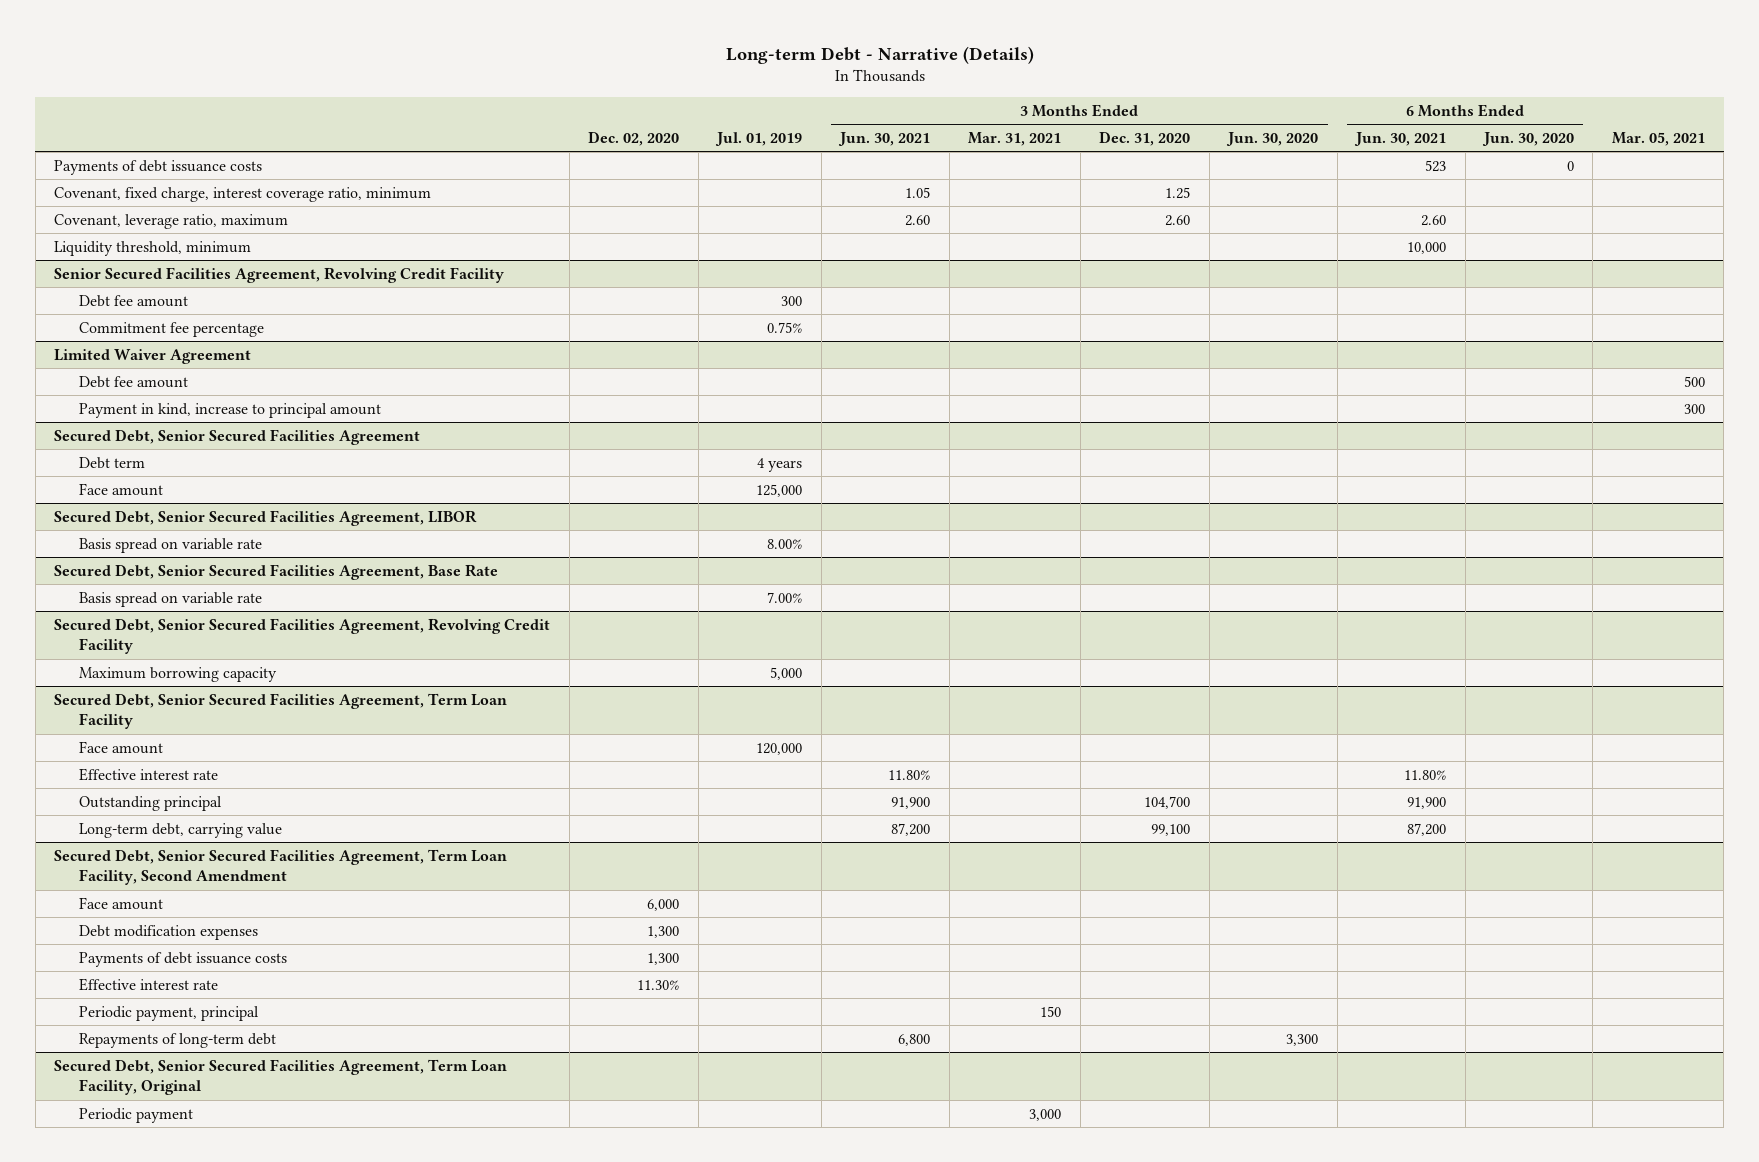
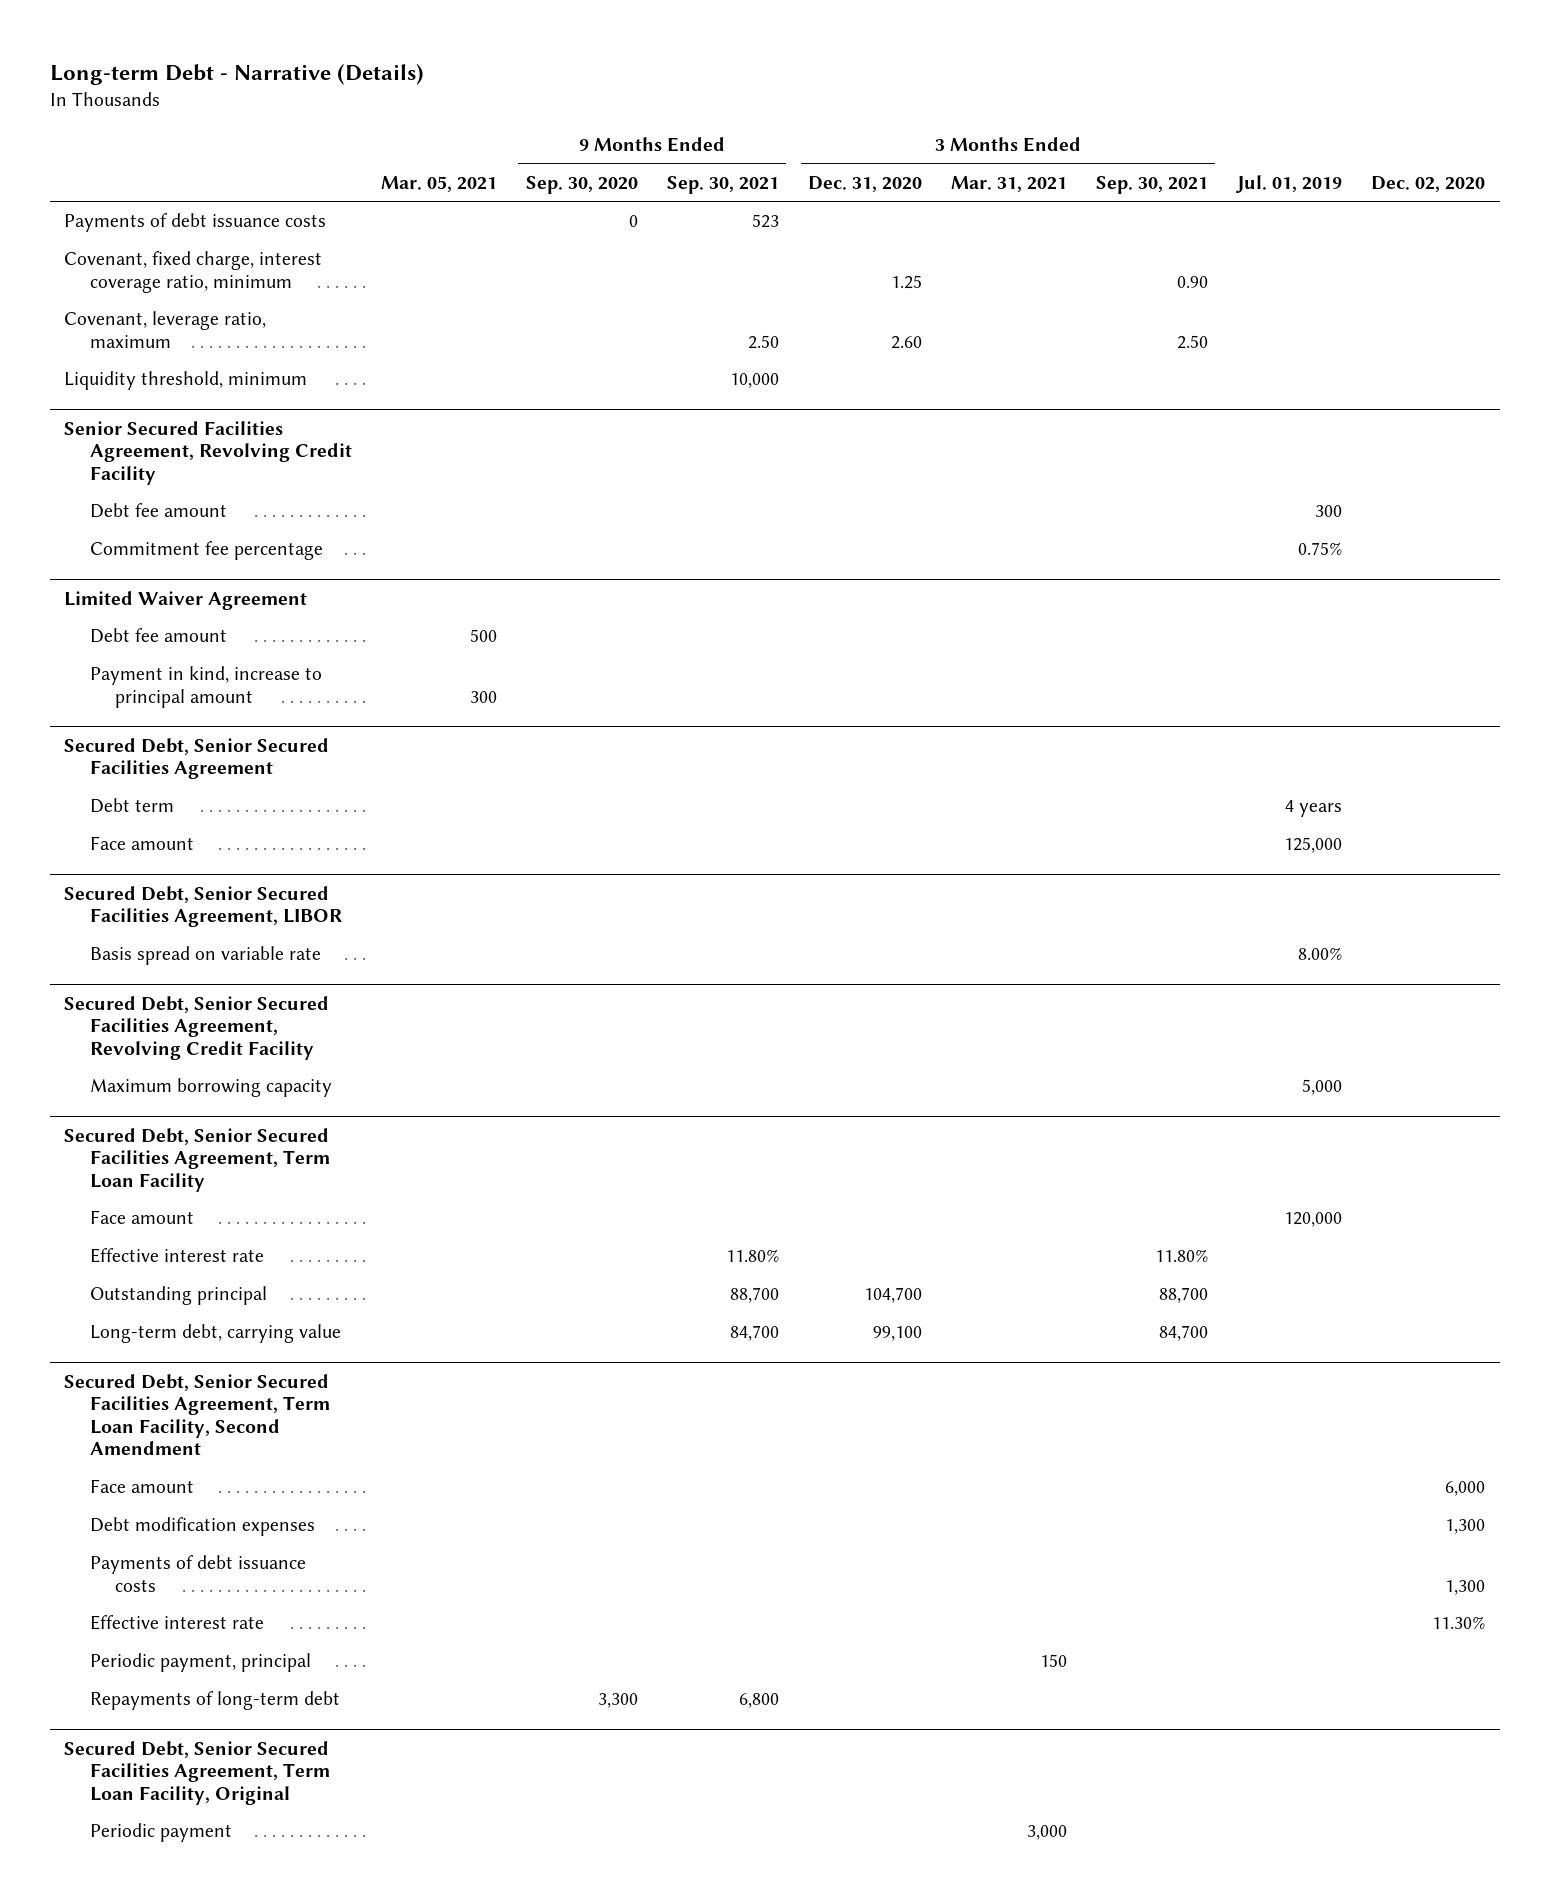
- | Dec. 02, 2020 | Jul. 01, 2019 | 3 Months Ended Jun. 30, 2021 | 3 Months Ended Mar. 31, 2021 | 3 Months Ended Dec. 31, 2020 | 3 Months Ended Jun. 30, 2020 | 6 Months Ended Jun. 30, 2021 | 6 Months Ended Jun. 30, 2020 | Mar. 05, 2021
+ | Mar. 05, 2021 | 9 Months Ended Sep. 30, 2020 | 9 Months Ended Sep. 30, 2021 | 3 Months Ended Dec. 31, 2020 | 3 Months Ended Mar. 31, 2021 | 3 Months Ended Sep. 30, 2021 | Jul. 01, 2019 | Dec. 02, 2020
- Secured Debt, Senior Secured Facilities Agreement, Base Rate
- Basis spread on variable rate | | 7.00% | | | | | | |

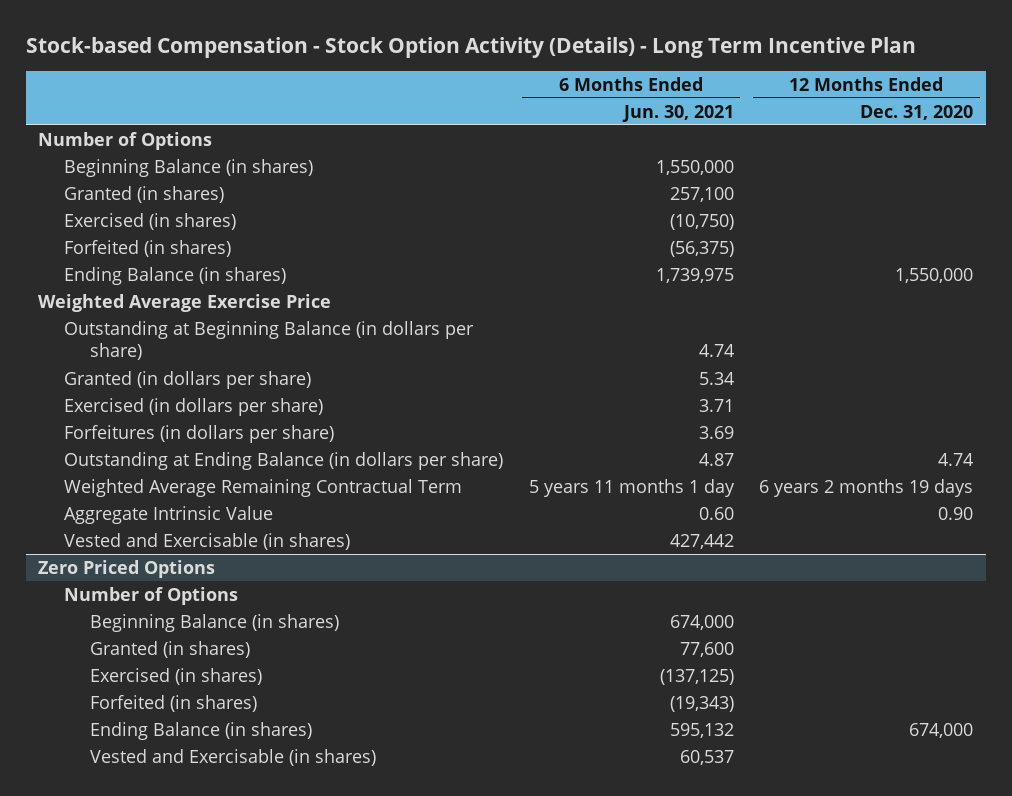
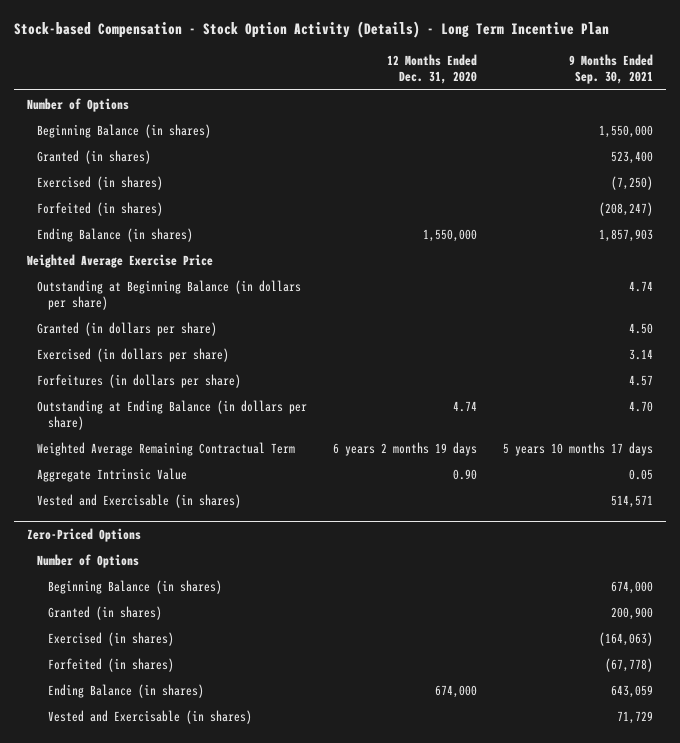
- | 6 Months Ended Jun. 30, 2021 | 12 Months Ended Dec. 31, 2020
+ | 12 Months Ended Dec. 31, 2020 | 9 Months Ended Sep. 30, 2021
- Zero Priced Options
+ Zero-Priced Options

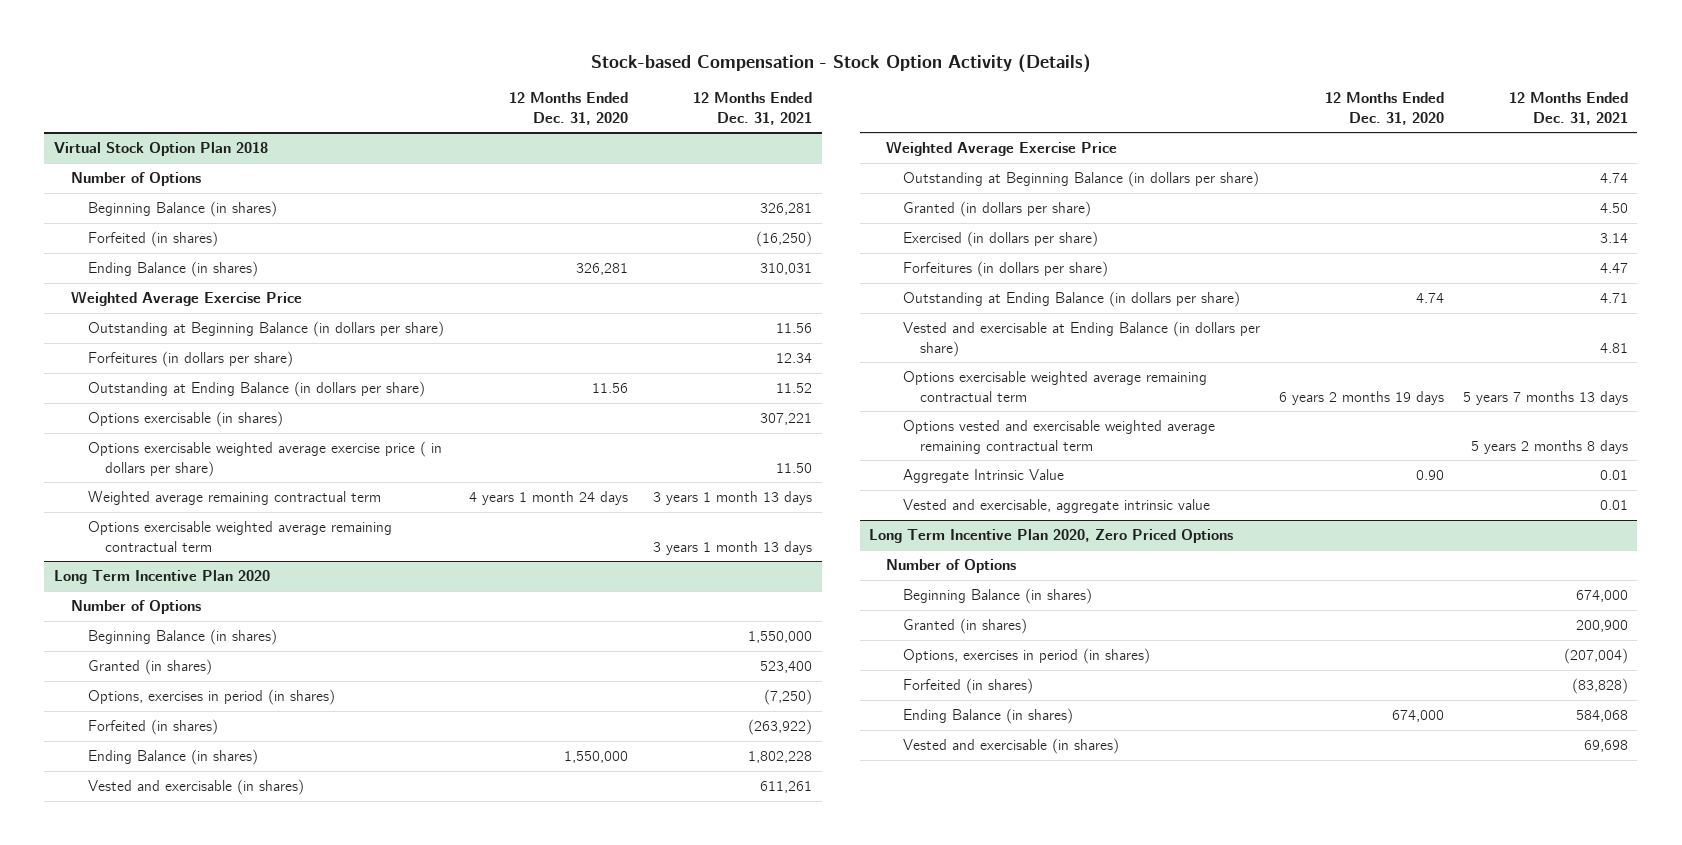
- Stock-based Compensation - Stock Option Activity (Details) - Long Term Incentive Plan
+ Stock-based Compensation - Stock Option Activity (Details)
- | 12 Months Ended Dec. 31, 2020 | 9 Months Ended Sep. 30, 2021
+ | 12 Months Ended Dec. 31, 2020 | 12 Months Ended Dec. 31, 2021
+ Virtual Stock Option Plan 2018
+ Number of Options
+ Beginning Balance (in shares) | | 326,281
+ Forfeited (in shares) | | (16,250)
+ Ending Balance (in shares) | 326,281 | 310,031
+ Weighted Average Exercise Price
+ Outstanding at Beginning Balance (in dollars per share) | | 11.56
+ Forfeitures (in dollars per share) | | 12.34
+ Outstanding at Ending Balance (in dollars per share) | 11.56 | 11.52
+ Options exercisable (in shares) | | 307,221
+ Options exercisable weighted average exercise price ( in dollars per share) | | 11.50
+ Weighted average remaining contractual term | 4 years 1 month 24 days | 3 years 1 month 13 days
+ Options exercisable weighted average remaining contractual term | | 3 years 1 month 13 days
+ Long Term Incentive Plan 2020
- Exercised (in shares) | | (7,250)
+ Options, exercises in period (in shares) | | (7,250)
+ Vested and exercisable (in shares) | | 611,261
- Weighted Average Remaining Contractual Term | 6 years 2 months 19 days | 5 years 10 months 17 days
+ Vested and exercisable at Ending Balance (in dollars per share) | | 4.81
+ Options exercisable weighted average remaining contractual term | 6 years 2 months 19 days | 5 years 7 months 13 days
+ Options vested and exercisable weighted average remaining contractual term | | 5 years 2 months 8 days
- Vested and Exercisable (in shares) | | 514,571
- Zero-Priced Options
+ Vested and exercisable, aggregate intrinsic value | | 0.01
+ Long Term Incentive Plan 2020, Zero Priced Options
- Exercised (in shares) | | (164,063)
+ Options, exercises in period (in shares) | | (207,004)
- Vested and Exercisable (in shares) | | 71,729
+ Vested and exercisable (in shares) | | 69,698

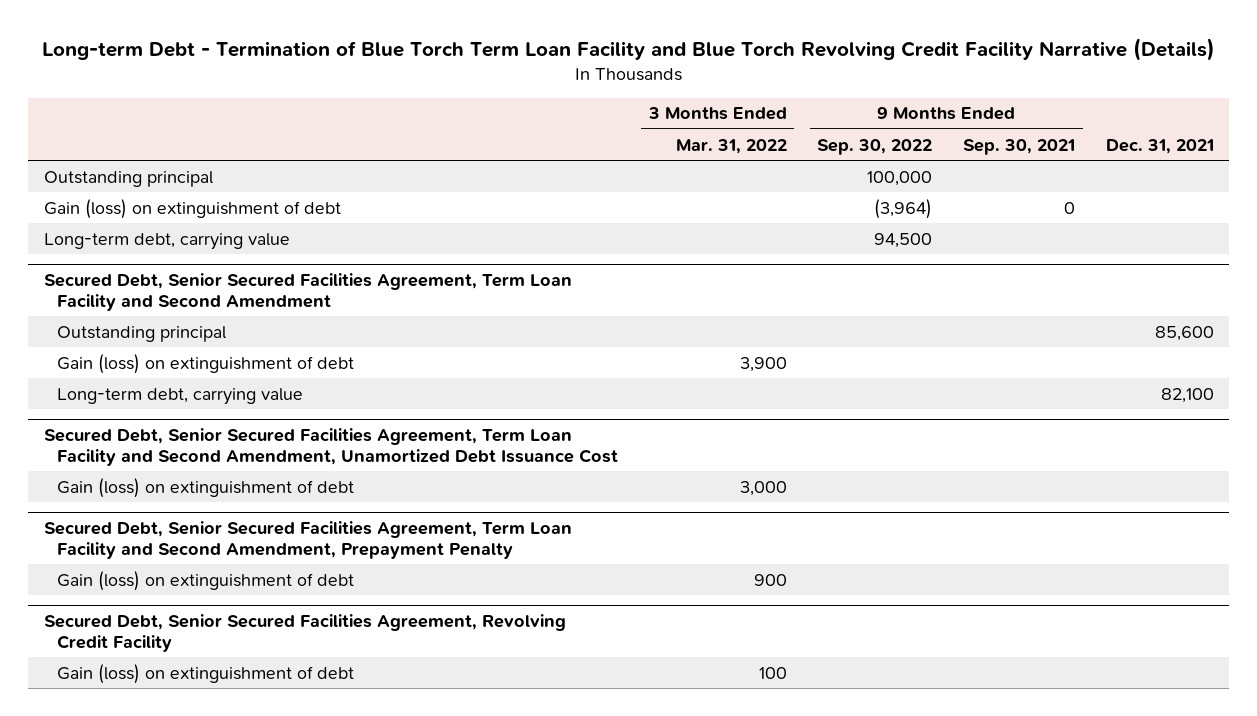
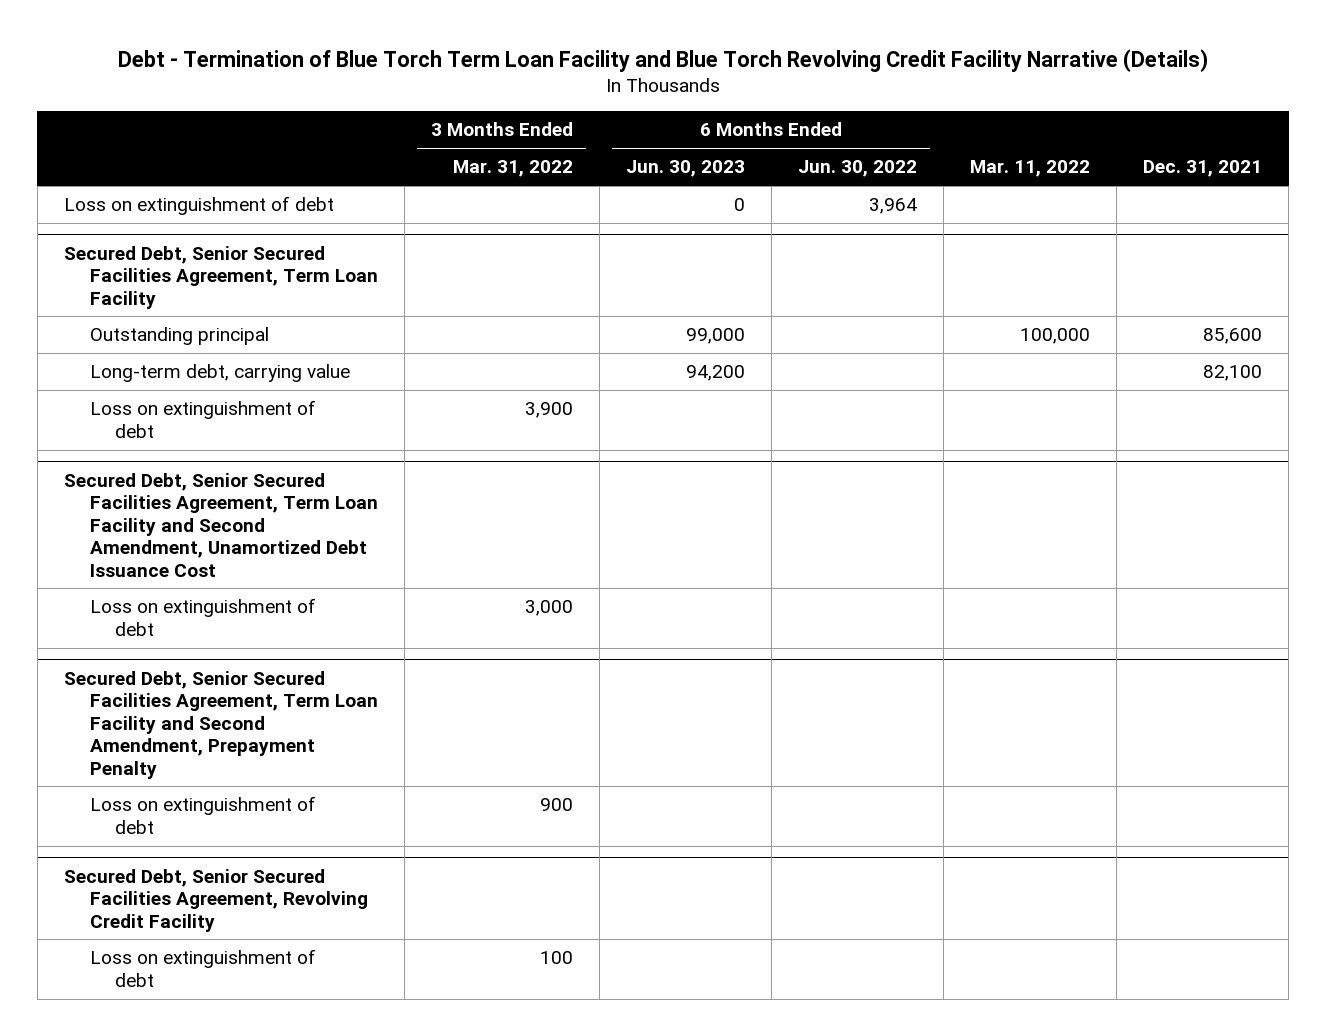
- Long-term Debt - Termination of Blue Torch Term Loan Facility and Blue Torch Revolving Credit Facility Narrative (Details)
+ Debt - Termination of Blue Torch Term Loan Facility and Blue Torch Revolving Credit Facility Narrative (Details)
- | 3 Months Ended Mar. 31, 2022 | 9 Months Ended Sep. 30, 2022 | 9 Months Ended Sep. 30, 2021 | Dec. 31, 2021
+ | 3 Months Ended Mar. 31, 2022 | 6 Months Ended Jun. 30, 2023 | 6 Months Ended Jun. 30, 2022 | Mar. 11, 2022 | Dec. 31, 2021
- Outstanding principal | | 100,000 | |
- Gain (loss) on extinguishment of debt | | (3,964) | 0 |
- Long-term debt, carrying value | | 94,500 | |
- Secured Debt, Senior Secured Facilities Agreement, Term Loan Facility and Second Amendment
+ Loss on extinguishment of debt | | 0 | 3,964 | |
+ Secured Debt, Senior Secured Facilities Agreement, Term Loan Facility
- Gain (loss) on extinguishment of debt | 3,900 | | |
+ Loss on extinguishment of debt | 3,900 | | | |
@ Secured Debt, Senior Secured Facilities Agreement, Term Loan Facility and Second Amendment, Unamortized Debt Issuance Cost
- Gain (loss) on extinguishment of debt | 3,000 | | |
+ Loss on extinguishment of debt | 3,000 | | | |
@ Secured Debt, Senior Secured Facilities Agreement, Term Loan Facility and Second Amendment, Prepayment Penalty
- Gain (loss) on extinguishment of debt | 900 | | |
+ Loss on extinguishment of debt | 900 | | | |
@ Secured Debt, Senior Secured Facilities Agreement, Revolving Credit Facility
- Gain (loss) on extinguishment of debt | 100 | | |
+ Loss on extinguishment of debt | 100 | | | |

